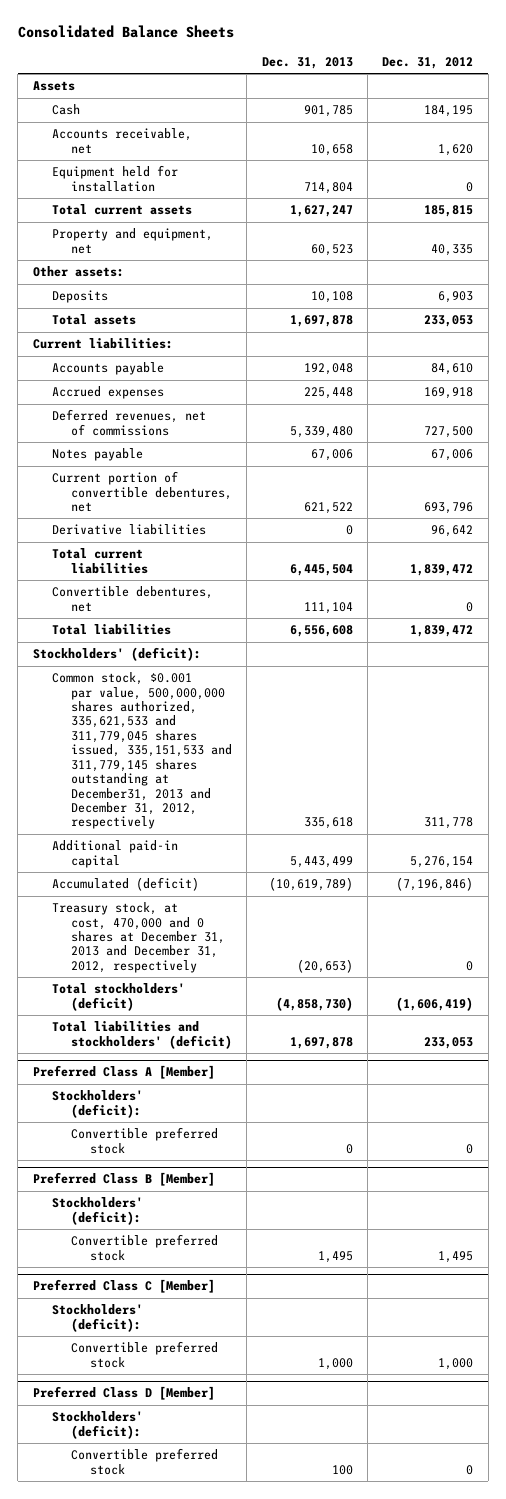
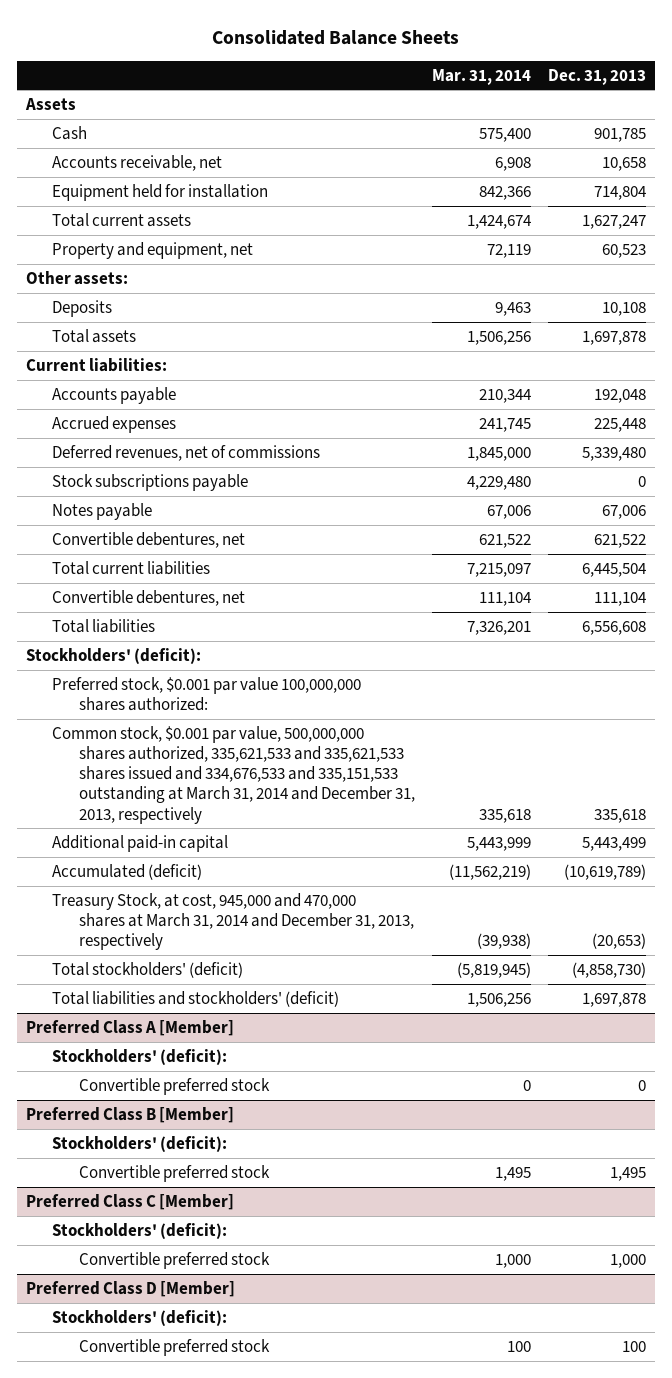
- | Dec. 31, 2013 | Dec. 31, 2012
+ | Mar. 31, 2014 | Dec. 31, 2013
+ Stock subscriptions payable | 4,229,480 | 0
- Current portion of convertible debentures, net | 621,522 | 693,796
- Derivative liabilities | 0 | 96,642
+ Convertible debentures, net | 621,522 | 621,522
- Common stock, $0.001 par value, 500,000,000 shares authorized, 335,621,533 and 311,779,045 shares issued, 335,151,533 and 311,779,145 shares outstanding at December31, 2013 and December 31, 2012, respectively | 335,618 | 311,778
+ Preferred stock, $0.001 par value 100,000,000 shares authorized:
+ Common stock, $0.001 par value, 500,000,000 shares authorized, 335,621,533 and 335,621,533 shares issued and 334,676,533 and 335,151,533 outstanding at March 31, 2014 and December 31, 2013, respectively | 335,618 | 335,618
- Treasury stock, at cost, 470,000 and 0 shares at December 31, 2013 and December 31, 2012, respectively | (20,653) | 0
+ Treasury Stock, at cost, 945,000 and 470,000 shares at March 31, 2014 and December 31, 2013, respectively | (39,938) | (20,653)

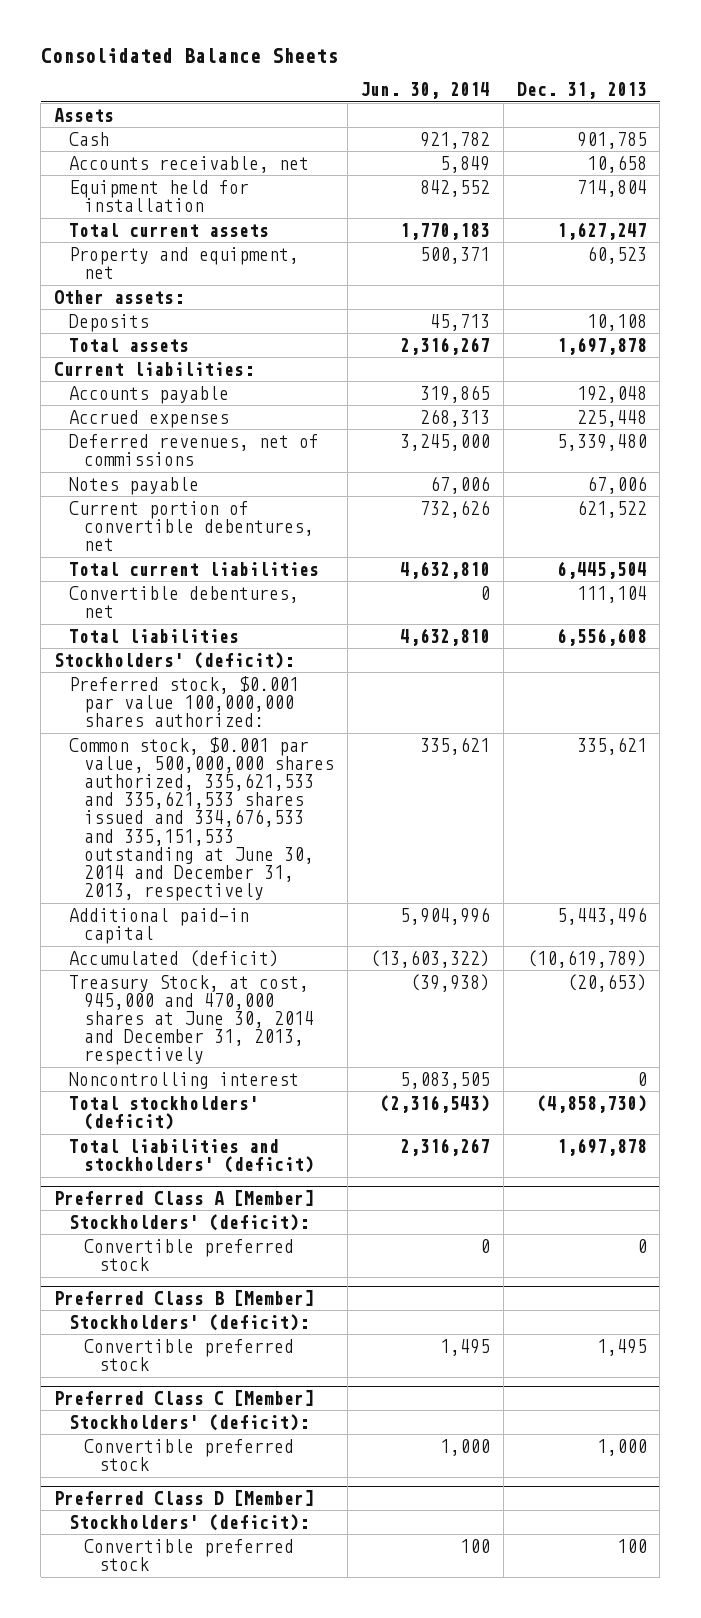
- | Mar. 31, 2014 | Dec. 31, 2013
+ | Jun. 30, 2014 | Dec. 31, 2013
- Stock subscriptions payable | 4,229,480 | 0
- Convertible debentures, net | 621,522 | 621,522
+ Current portion of convertible debentures, net | 732,626 | 621,522
- Common stock, $0.001 par value, 500,000,000 shares authorized, 335,621,533 and 335,621,533 shares issued and 334,676,533 and 335,151,533 outstanding at March 31, 2014 and December 31, 2013, respectively | 335,618 | 335,618
- Additional paid-in capital | 5,443,999 | 5,443,499
+ Common stock, $0.001 par value, 500,000,000 shares authorized, 335,621,533 and 335,621,533 shares issued and 334,676,533 and 335,151,533 outstanding at June 30, 2014 and December 31, 2013, respectively | 335,621 | 335,621
+ Additional paid-in capital | 5,904,996 | 5,443,496
- Treasury Stock, at cost, 945,000 and 470,000 shares at March 31, 2014 and December 31, 2013, respectively | (39,938) | (20,653)
+ Treasury Stock, at cost, 945,000 and 470,000 shares at June 30, 2014 and December 31, 2013, respectively | (39,938) | (20,653)
+ Noncontrolling interest | 5,083,505 | 0

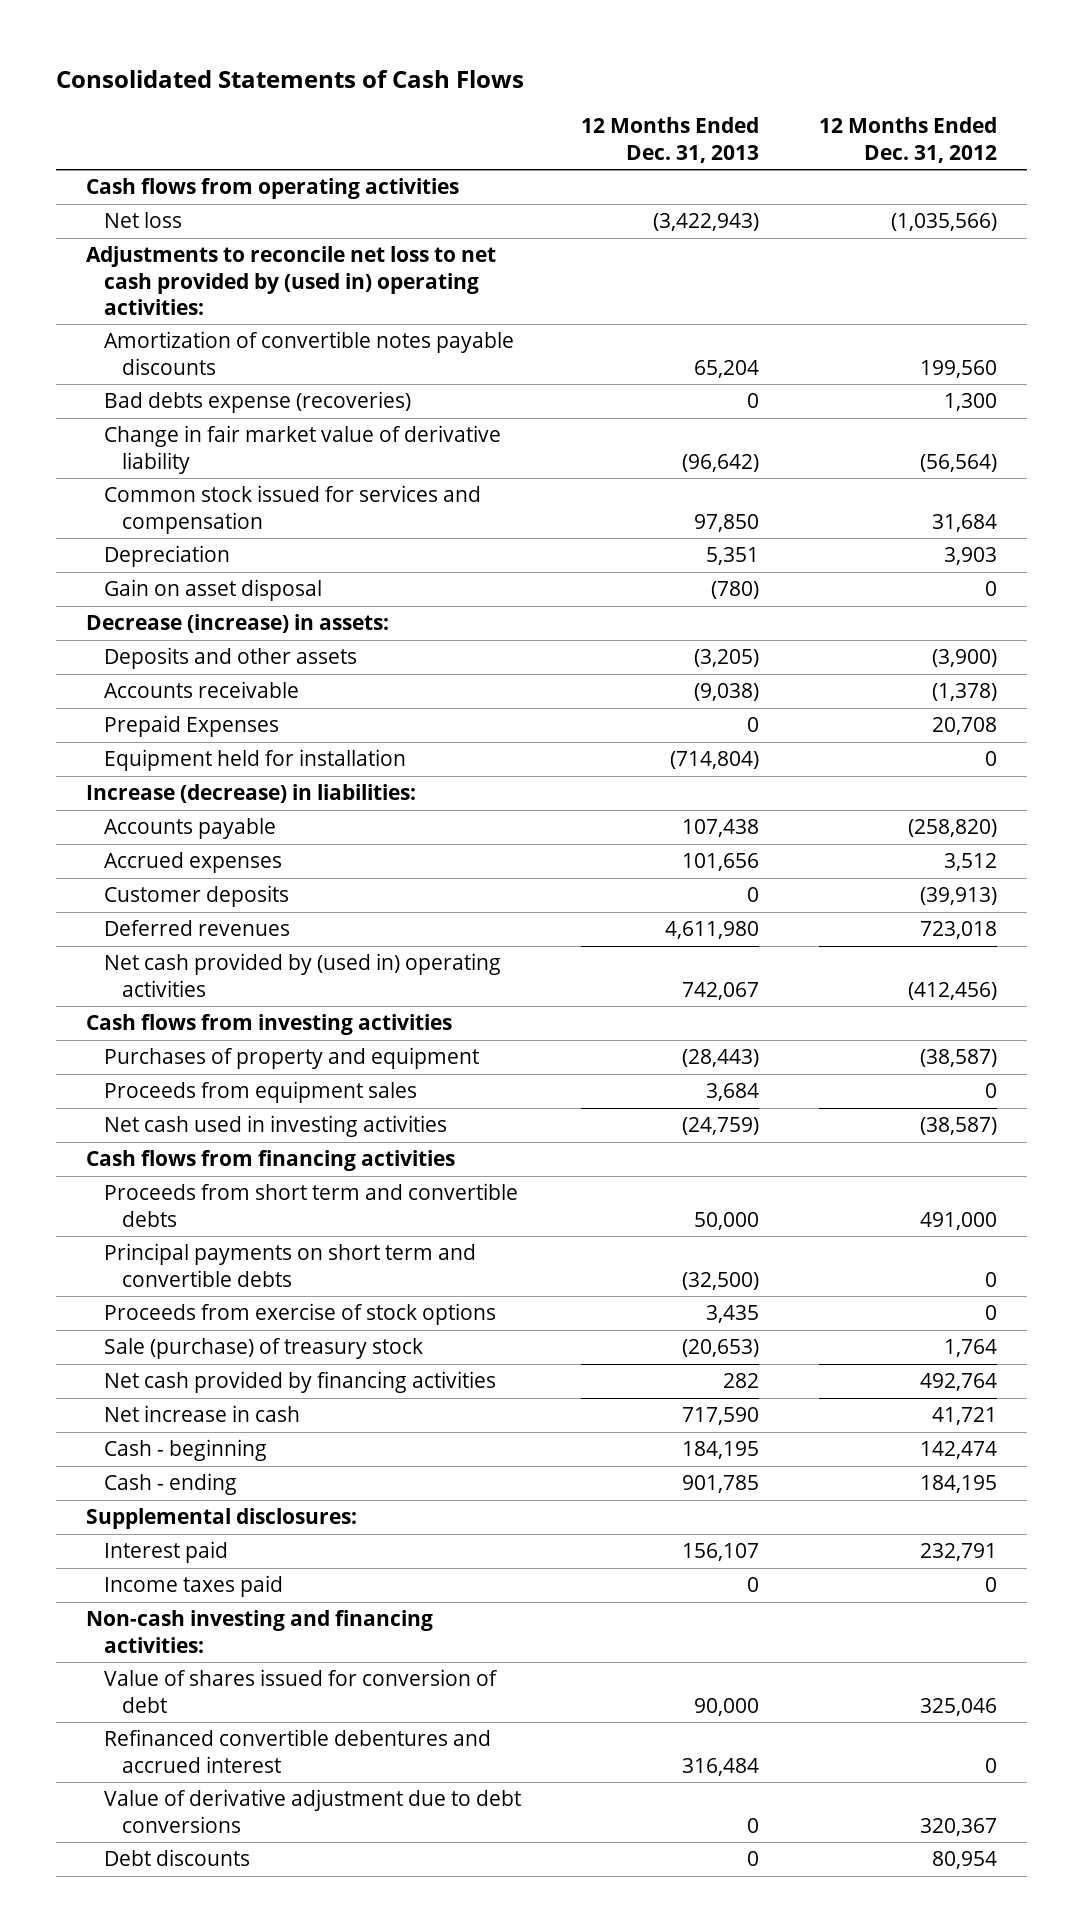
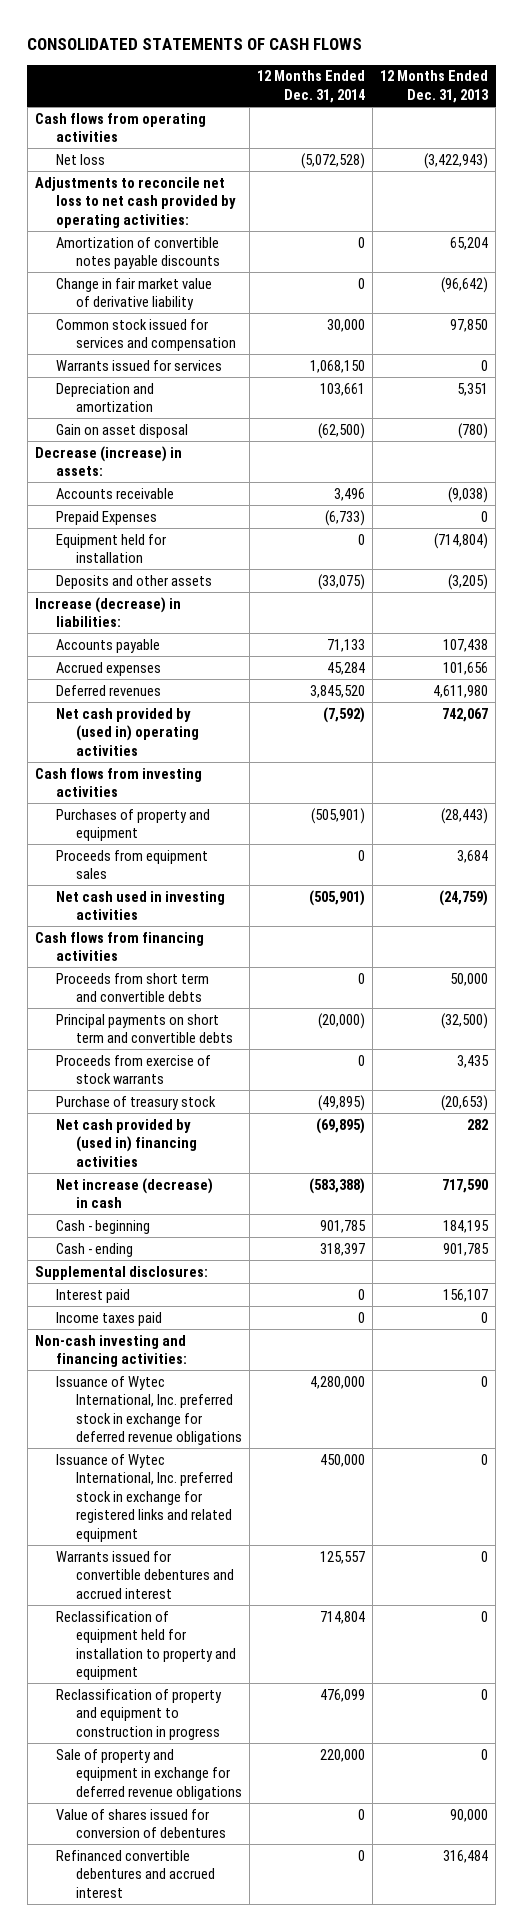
- Consolidated Statements of Cash Flows
+ CONSOLIDATED STATEMENTS OF CASH FLOWS
- | 12 Months Ended Dec. 31, 2013 | 12 Months Ended Dec. 31, 2012
+ | 12 Months Ended Dec. 31, 2014 | 12 Months Ended Dec. 31, 2013
- Adjustments to reconcile net loss to net cash provided by (used in) operating activities:
+ Adjustments to reconcile net loss to net cash provided by operating activities:
- Bad debts expense (recoveries) | 0 | 1,300
- Depreciation | 5,351 | 3,903
+ Warrants issued for services | 1,068,150 | 0
+ Depreciation and amortization | 103,661 | 5,351
moved down: Deposits and other assets | (33,075) | (3,205)
- Customer deposits | 0 | (39,913)
- Proceeds from exercise of stock options | 3,435 | 0
- Sale (purchase) of treasury stock | (20,653) | 1,764
- Net cash provided by financing activities | 282 | 492,764
- Net increase in cash | 717,590 | 41,721
+ Proceeds from exercise of stock warrants | 0 | 3,435
+ Purchase of treasury stock | (49,895) | (20,653)
+ Net cash provided by (used in) financing activities | (69,895) | 282
+ Net increase (decrease) in cash | (583,388) | 717,590
- Value of shares issued for conversion of debt | 90,000 | 325,046
+ Issuance of Wytec International, Inc. preferred stock in exchange for deferred revenue obligations | 4,280,000 | 0
+ Issuance of Wytec International, Inc. preferred stock in exchange for registered links and related equipment | 450,000 | 0
+ Warrants issued for convertible debentures and accrued interest | 125,557 | 0
+ Reclassification of equipment held for installation to property and equipment | 714,804 | 0
+ Reclassification of property and equipment to construction in progress | 476,099 | 0
+ Sale of property and equipment in exchange for deferred revenue obligations | 220,000 | 0
+ Value of shares issued for conversion of debentures | 0 | 90,000
- Value of derivative adjustment due to debt conversions | 0 | 320,367
- Debt discounts | 0 | 80,954

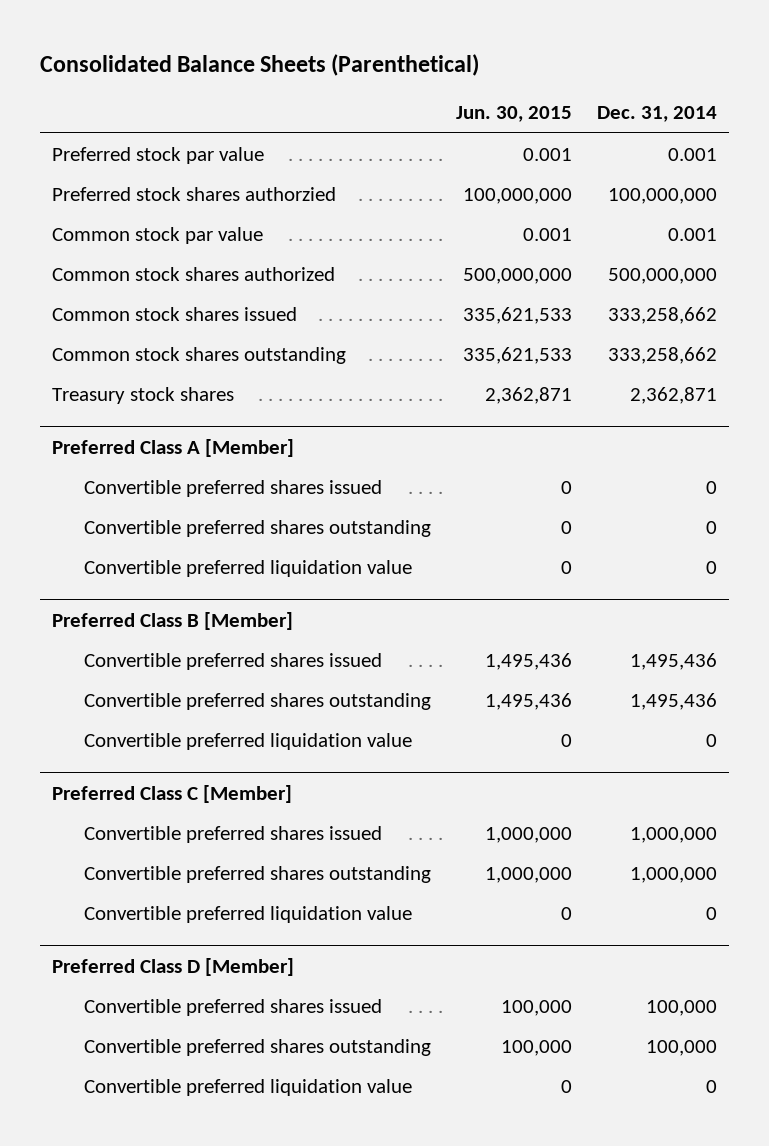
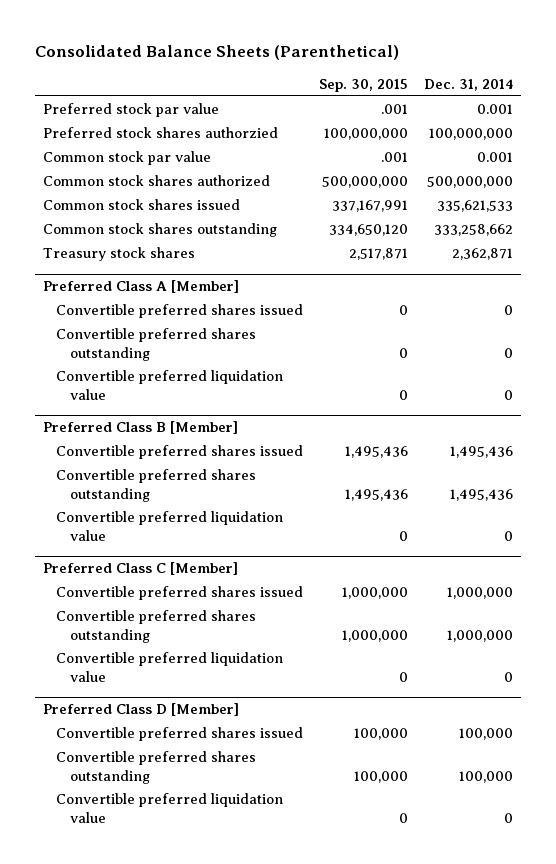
- | Jun. 30, 2015 | Dec. 31, 2014
+ | Sep. 30, 2015 | Dec. 31, 2014
- Common stock shares issued | 335,621,533 | 333,258,662
+ Common stock shares issued | 337,167,991 | 335,621,533

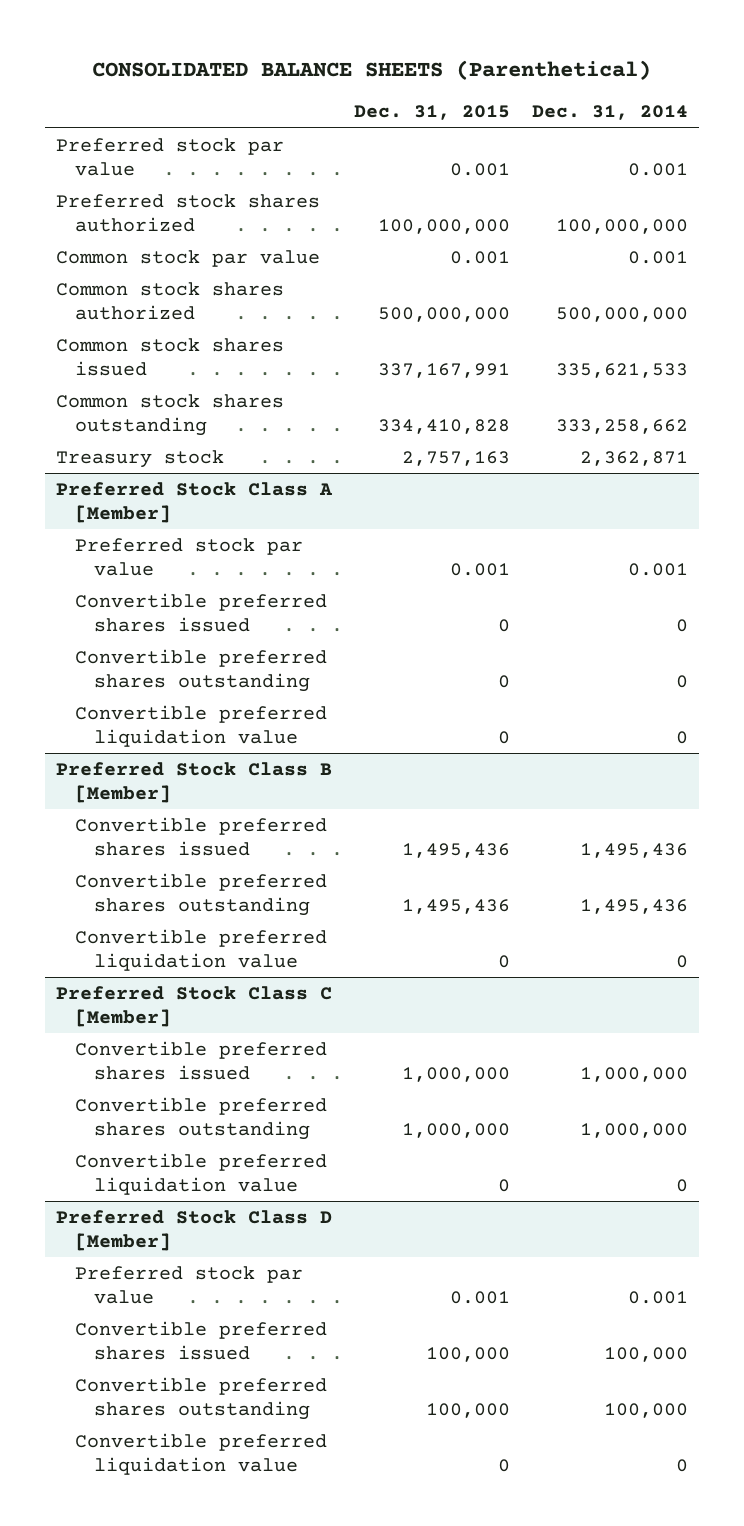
- Consolidated Balance Sheets (Parenthetical)
+ CONSOLIDATED BALANCE SHEETS (Parenthetical)
- | Sep. 30, 2015 | Dec. 31, 2014
+ | Dec. 31, 2015 | Dec. 31, 2014
- Preferred stock shares authorzied | 100,000,000 | 100,000,000
+ Preferred stock shares authorized | 100,000,000 | 100,000,000
- Treasury stock shares | 2,517,871 | 2,362,871
- Preferred Class A [Member]
+ Treasury stock | 2,757,163 | 2,362,871
+ Preferred Stock Class A [Member]
+ Preferred stock par value | 0.001 | 0.001
- Preferred Class B [Member]
+ Preferred Stock Class B [Member]
- Preferred Class C [Member]
+ Preferred Stock Class C [Member]
- Preferred Class D [Member]
+ Preferred Stock Class D [Member]
+ Preferred stock par value | 0.001 | 0.001

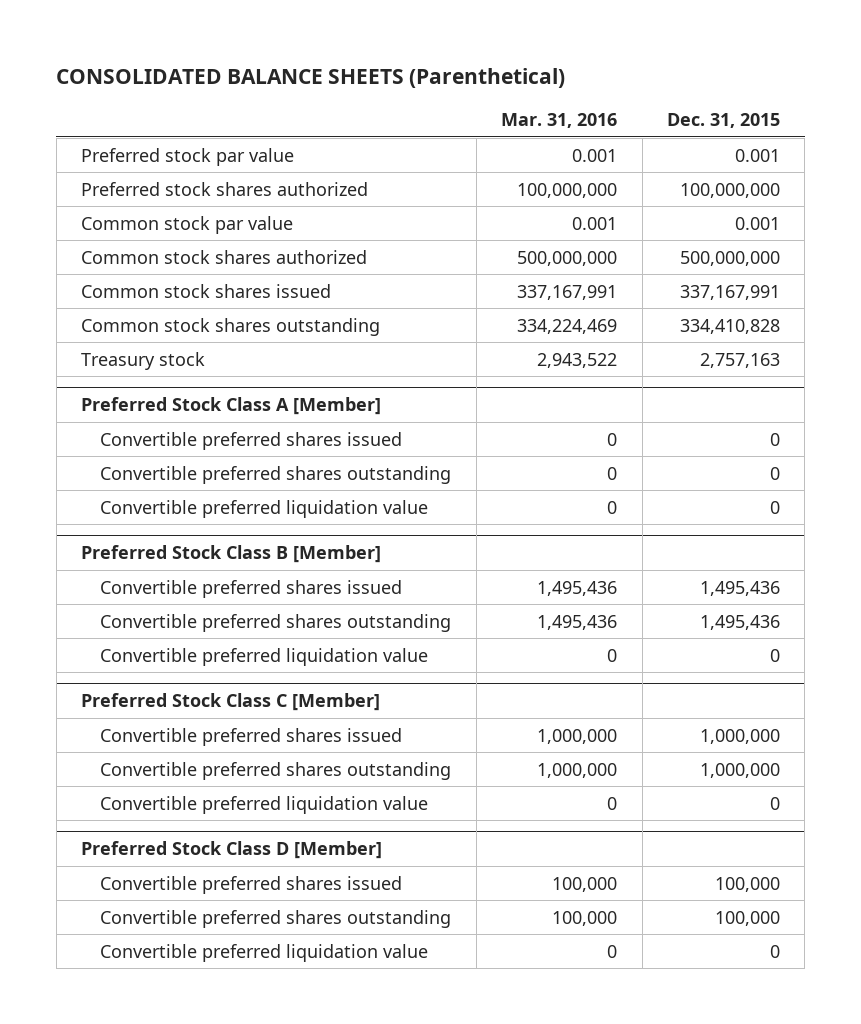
- | Dec. 31, 2015 | Dec. 31, 2014
+ | Mar. 31, 2016 | Dec. 31, 2015
@ Preferred Stock Class A [Member]
- Preferred stock par value | 0.001 | 0.001
@ Preferred Stock Class D [Member]
- Preferred stock par value | 0.001 | 0.001

